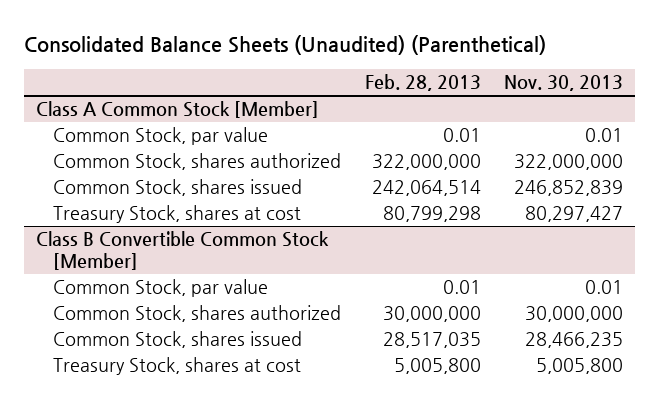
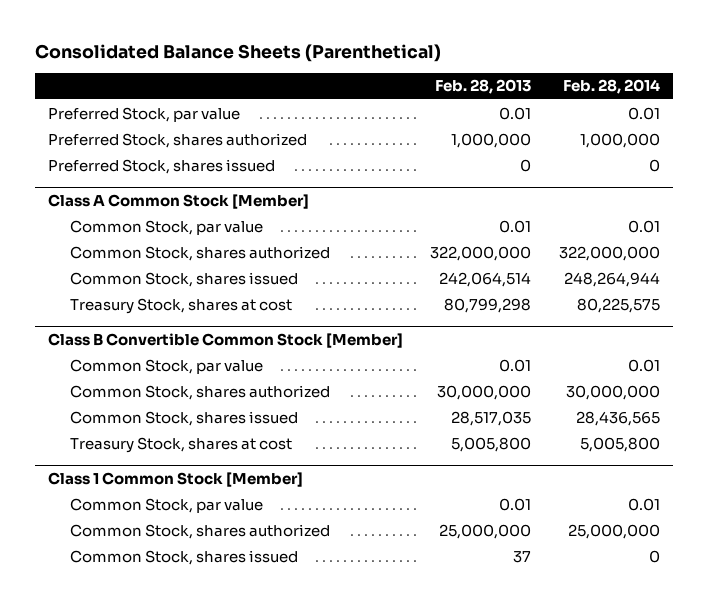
- Consolidated Balance Sheets (Unaudited) (Parenthetical)
+ Consolidated Balance Sheets (Parenthetical)
- | Feb. 28, 2013 | Nov. 30, 2013
+ | Feb. 28, 2013 | Feb. 28, 2014
+ Preferred Stock, par value | 0.01 | 0.01
+ Preferred Stock, shares authorized | 1,000,000 | 1,000,000
+ Preferred Stock, shares issued | 0 | 0
+ Class 1 Common Stock [Member]
+ Common Stock, par value | 0.01 | 0.01
+ Common Stock, shares authorized | 25,000,000 | 25,000,000
+ Common Stock, shares issued | 37 | 0

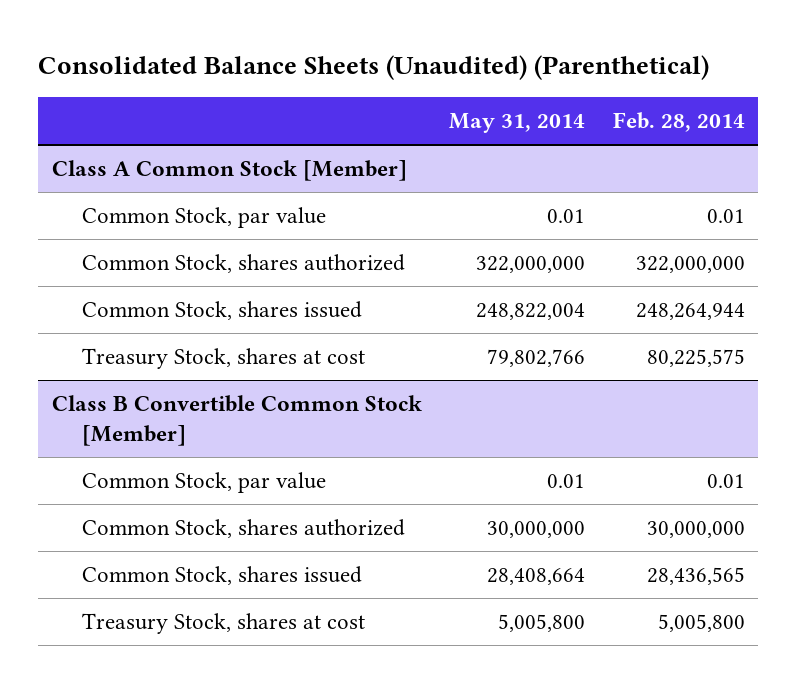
- Consolidated Balance Sheets (Parenthetical)
+ Consolidated Balance Sheets (Unaudited) (Parenthetical)
- | Feb. 28, 2013 | Feb. 28, 2014
+ | May 31, 2014 | Feb. 28, 2014
- Preferred Stock, par value | 0.01 | 0.01
- Preferred Stock, shares authorized | 1,000,000 | 1,000,000
- Preferred Stock, shares issued | 0 | 0
- Class 1 Common Stock [Member]
- Common Stock, par value | 0.01 | 0.01
- Common Stock, shares authorized | 25,000,000 | 25,000,000
- Common Stock, shares issued | 37 | 0

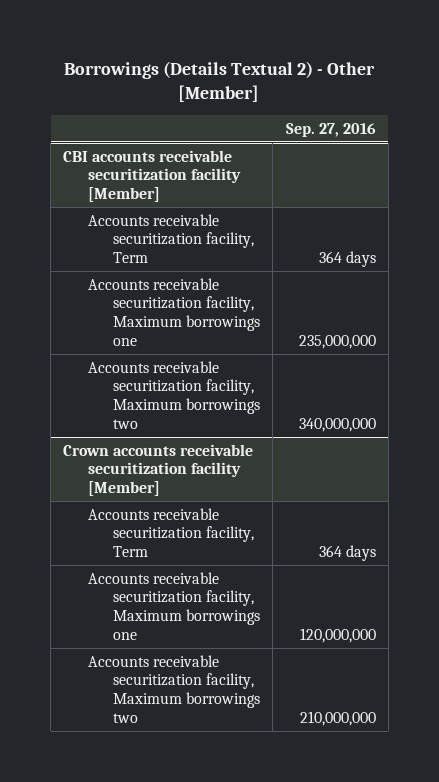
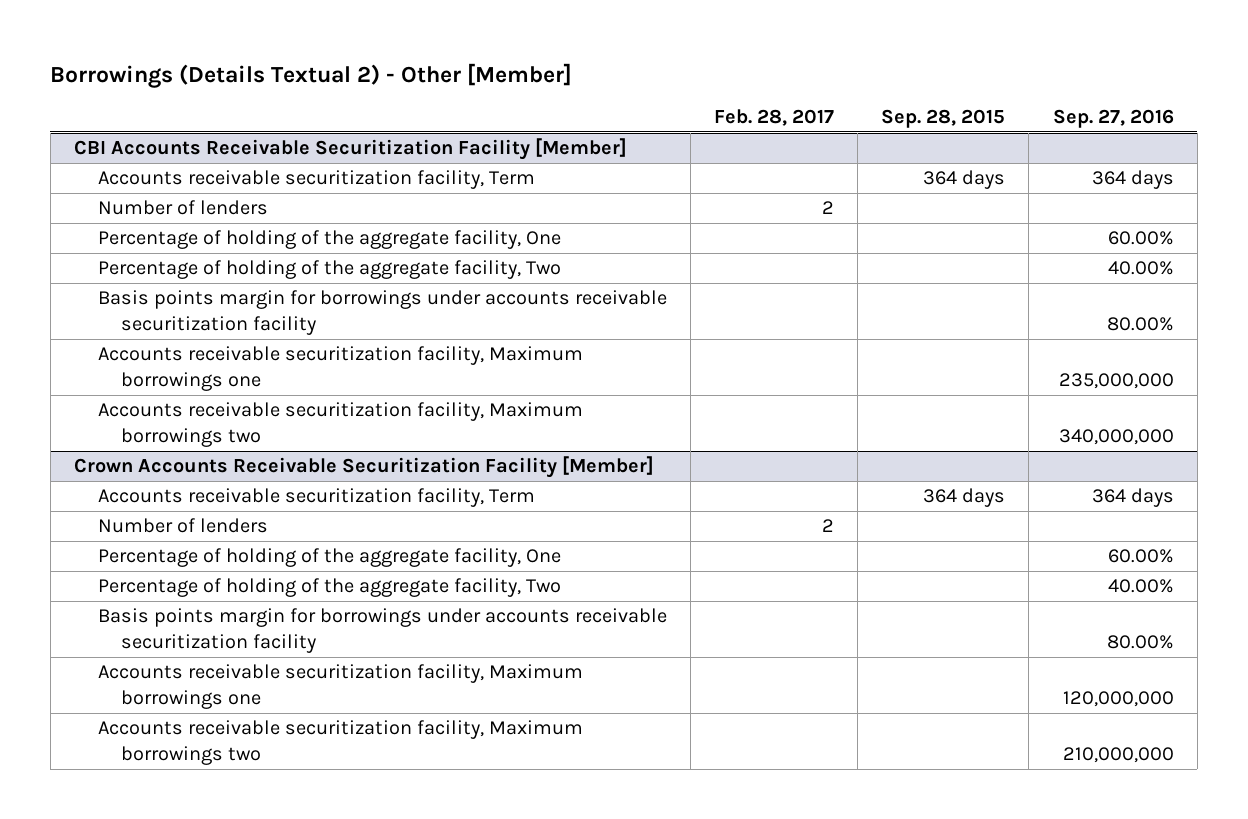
- | Sep. 27, 2016
+ | Feb. 28, 2017 | Sep. 28, 2015 | Sep. 27, 2016
- CBI accounts receivable securitization facility [Member]
+ CBI Accounts Receivable Securitization Facility [Member]
+ Number of lenders | 2 | |
+ Percentage of holding of the aggregate facility, One | | | 60.00%
+ Percentage of holding of the aggregate facility, Two | | | 40.00%
+ Basis points margin for borrowings under accounts receivable securitization facility | | | 80.00%
- Crown accounts receivable securitization facility [Member]
+ Crown Accounts Receivable Securitization Facility [Member]
+ Number of lenders | 2 | |
+ Percentage of holding of the aggregate facility, One | | | 60.00%
+ Percentage of holding of the aggregate facility, Two | | | 40.00%
+ Basis points margin for borrowings under accounts receivable securitization facility | | | 80.00%

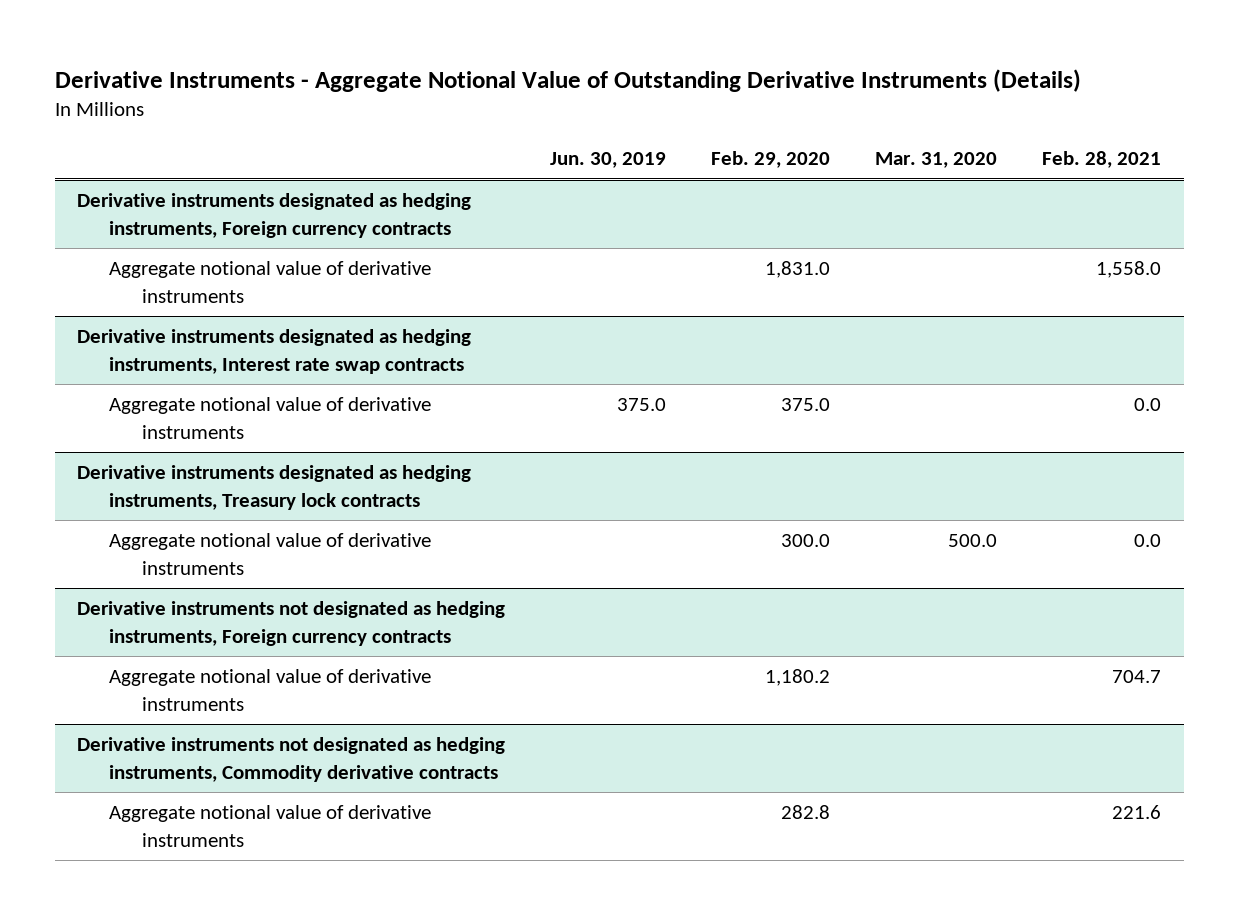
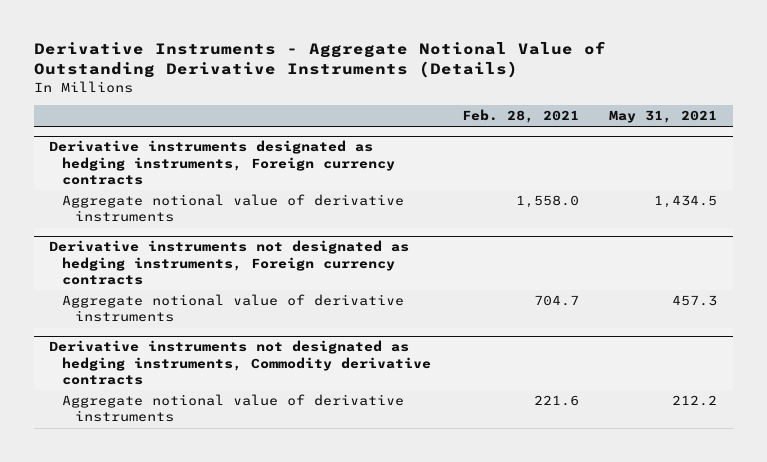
- | Jun. 30, 2019 | Feb. 29, 2020 | Mar. 31, 2020 | Feb. 28, 2021
+ | Feb. 28, 2021 | May 31, 2021
- Derivative instruments designated as hedging instruments, Interest rate swap contracts
- Aggregate notional value of derivative instruments | 375.0 | 375.0 | | 0.0
- Derivative instruments designated as hedging instruments, Treasury lock contracts
- Aggregate notional value of derivative instruments | | 300.0 | 500.0 | 0.0

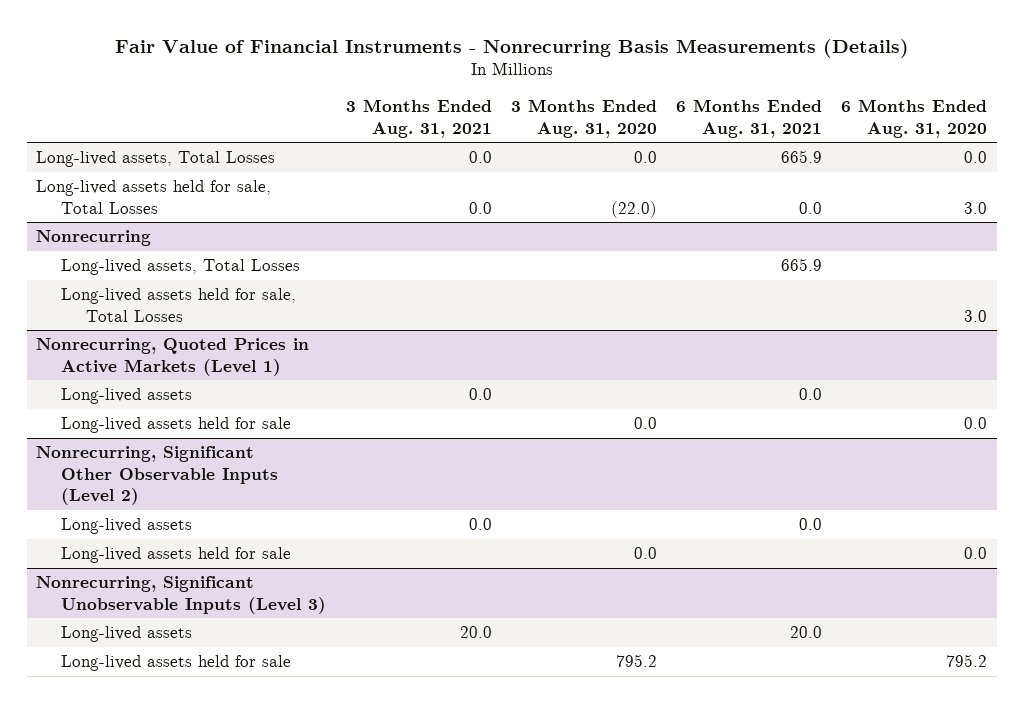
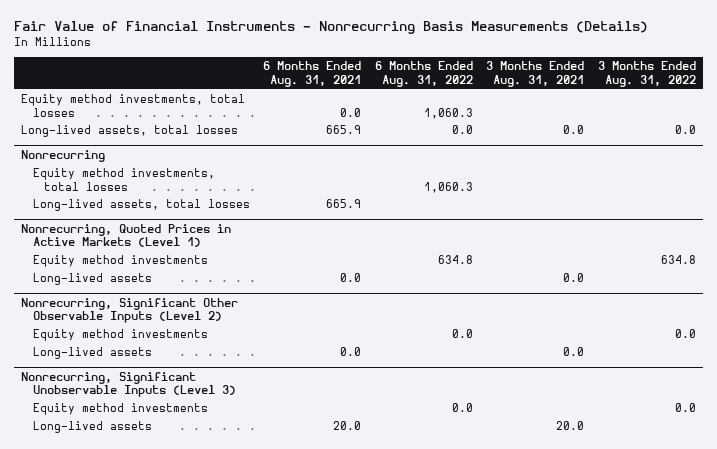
- | 3 Months Ended Aug. 31, 2021 | 3 Months Ended Aug. 31, 2020 | 6 Months Ended Aug. 31, 2021 | 6 Months Ended Aug. 31, 2020
+ | 6 Months Ended Aug. 31, 2021 | 6 Months Ended Aug. 31, 2022 | 3 Months Ended Aug. 31, 2021 | 3 Months Ended Aug. 31, 2022
- Long-lived assets, Total Losses | 0.0 | 0.0 | 665.9 | 0.0
- Long-lived assets held for sale, Total Losses | 0.0 | (22.0) | 0.0 | 3.0
+ Equity method investments, total losses | 0.0 | 1,060.3 | |
+ Long-lived assets, total losses | 665.9 | 0.0 | 0.0 | 0.0
@ Nonrecurring
- Long-lived assets, Total Losses | | | 665.9 |
- Long-lived assets held for sale, Total Losses | | | | 3.0
+ Equity method investments, total losses | | 1,060.3 | |
+ Long-lived assets, total losses | 665.9 | | |
@ Nonrecurring, Quoted Prices in Active Markets (Level 1)
+ Equity method investments | | 634.8 | | 634.8
- Long-lived assets held for sale | | 0.0 | | 0.0
@ Nonrecurring, Significant Other Observable Inputs (Level 2)
+ Equity method investments | | 0.0 | | 0.0
- Long-lived assets held for sale | | 0.0 | | 0.0
@ Nonrecurring, Significant Unobservable Inputs (Level 3)
+ Equity method investments | | 0.0 | | 0.0
- Long-lived assets held for sale | | 795.2 | | 795.2

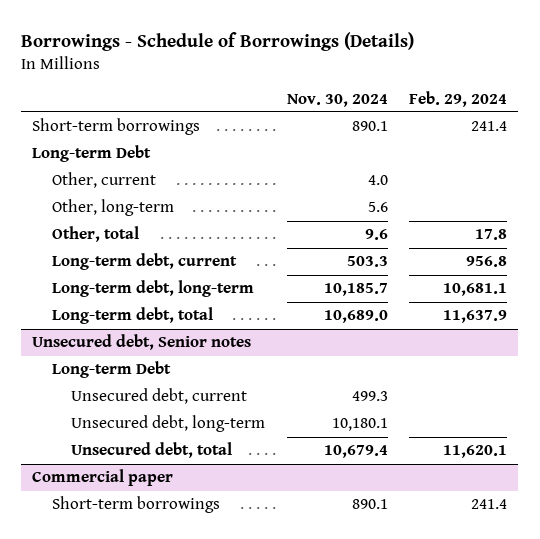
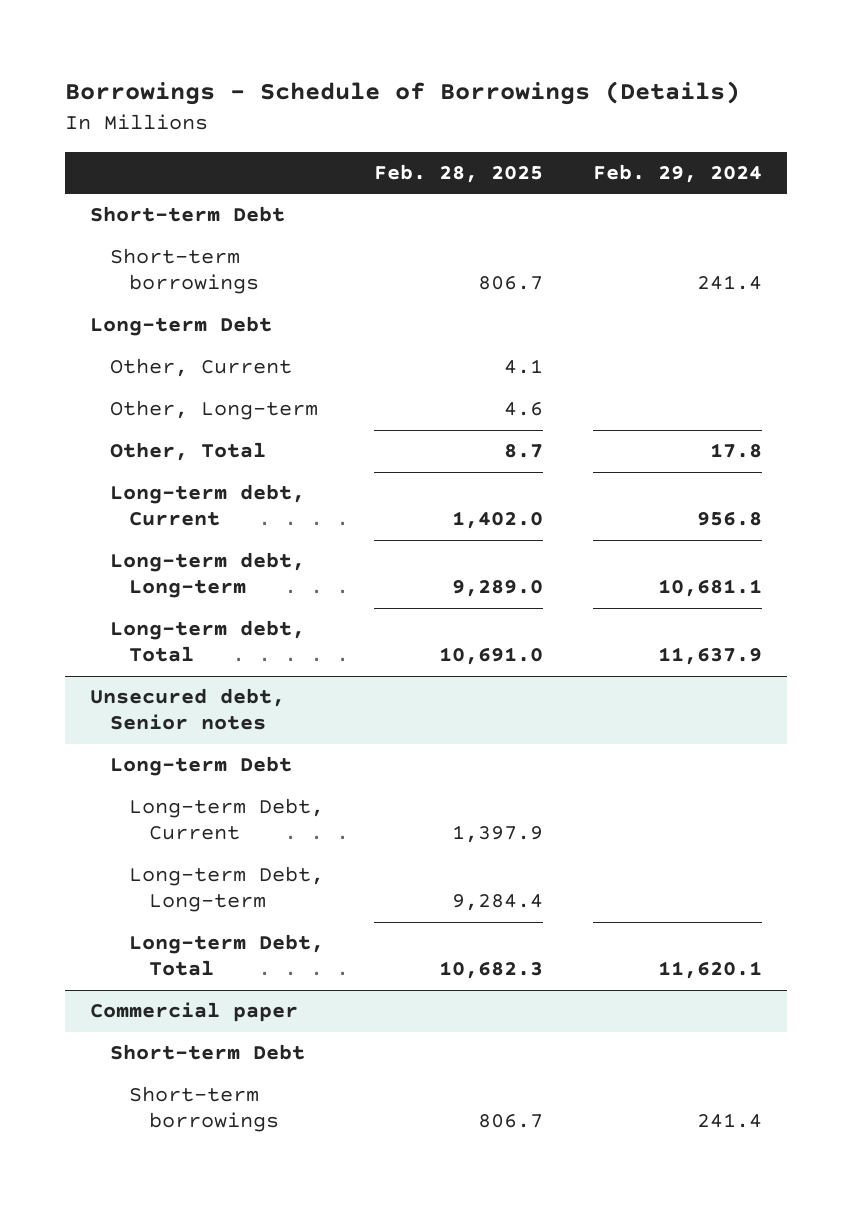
- | Nov. 30, 2024 | Feb. 29, 2024
+ | Feb. 28, 2025 | Feb. 29, 2024
+ Short-term Debt
- Other, current | 4.0 |
- Other, long-term | 5.6 |
- Other, total | 9.6 | 17.8
- Long-term debt, current | 503.3 | 956.8
- Long-term debt, long-term | 10,185.7 | 10,681.1
- Long-term debt, total | 10,689.0 | 11,637.9
+ Other, Current | 4.1 |
+ Other, Long-term | 4.6 |
+ Other, Total | 8.7 | 17.8
+ Long-term debt, Current | 1,402.0 | 956.8
+ Long-term debt, Long-term | 9,289.0 | 10,681.1
+ Long-term debt, Total | 10,691.0 | 11,637.9
@ Unsecured debt, Senior notes
- Unsecured debt, current | 499.3 |
- Unsecured debt, long-term | 10,180.1 |
- Unsecured debt, total | 10,679.4 | 11,620.1
+ Long-term Debt, Current | 1,397.9 |
+ Long-term Debt, Long-term | 9,284.4 |
+ Long-term Debt, Total | 10,682.3 | 11,620.1
@ Commercial paper
+ Short-term Debt

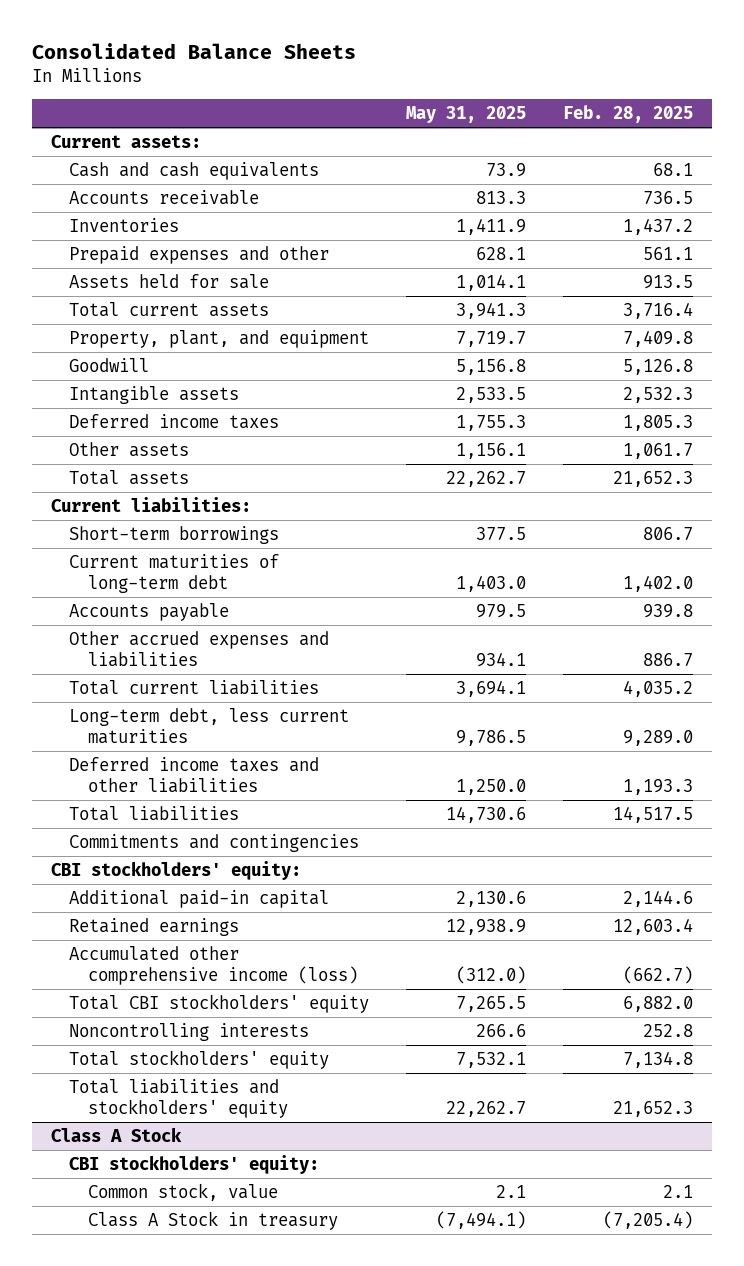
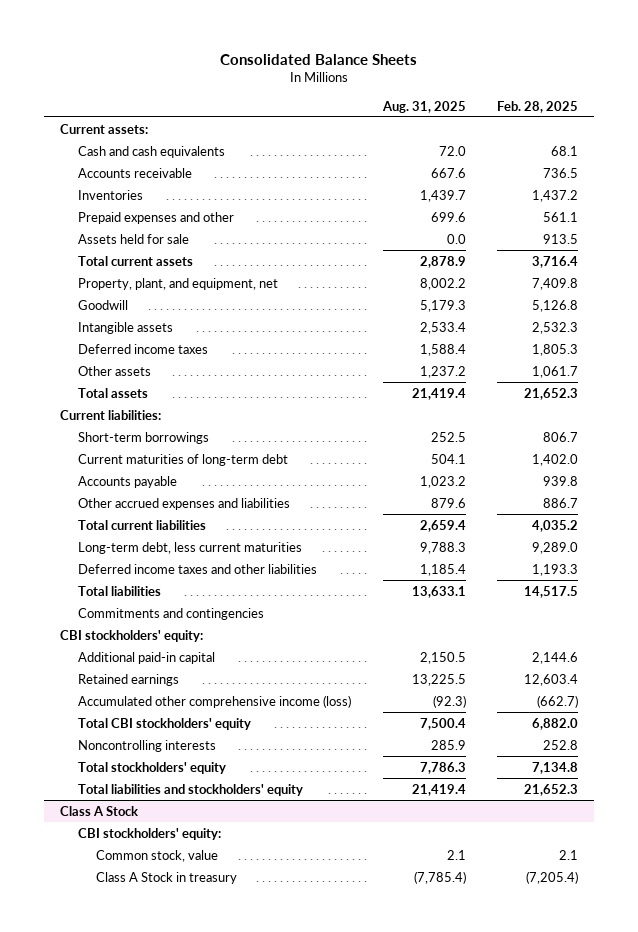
- | May 31, 2025 | Feb. 28, 2025
+ | Aug. 31, 2025 | Feb. 28, 2025
- Property, plant, and equipment | 7,719.7 | 7,409.8
+ Property, plant, and equipment, net | 8,002.2 | 7,409.8

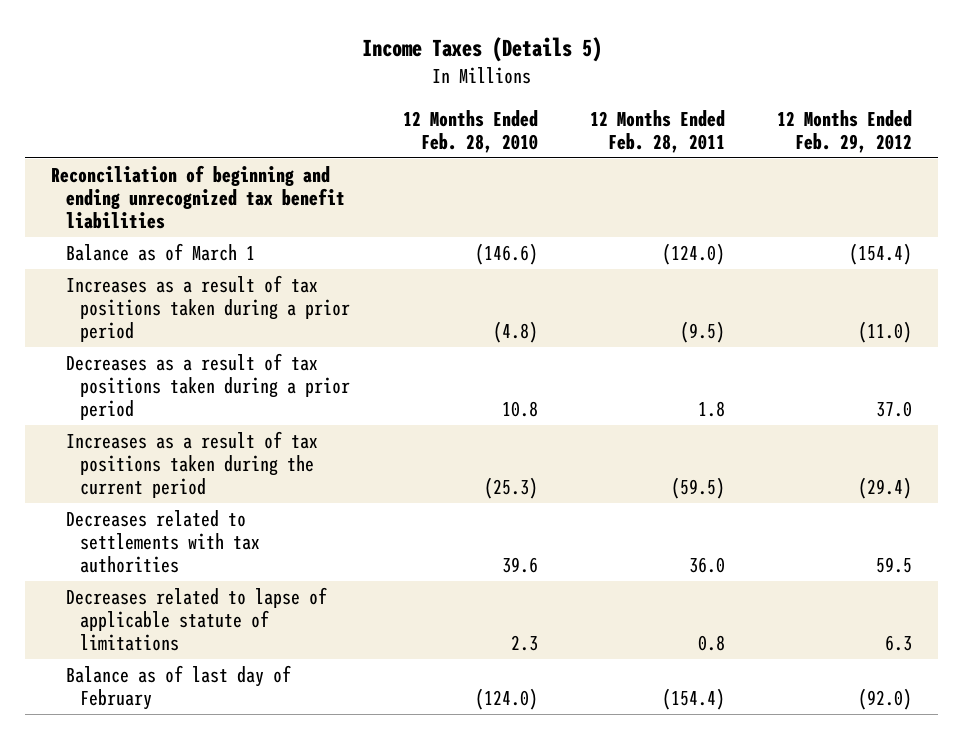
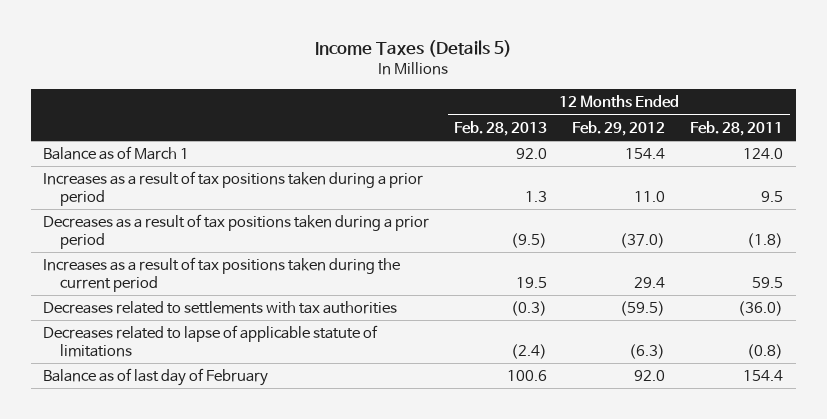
- | 12 Months Ended Feb. 28, 2010 | 12 Months Ended Feb. 28, 2011 | 12 Months Ended Feb. 29, 2012
+ | 12 Months Ended Feb. 28, 2013 | 12 Months Ended Feb. 29, 2012 | 12 Months Ended Feb. 28, 2011
- Reconciliation of beginning and ending unrecognized tax benefit liabilities
- Balance as of March 1 | (146.6) | (124.0) | (154.4)
- Increases as a result of tax positions taken during a prior period | (4.8) | (9.5) | (11.0)
- Decreases as a result of tax positions taken during a prior period | 10.8 | 1.8 | 37.0
- Increases as a result of tax positions taken during the current period | (25.3) | (59.5) | (29.4)
- Decreases related to settlements with tax authorities | 39.6 | 36.0 | 59.5
- Decreases related to lapse of applicable statute of limitations | 2.3 | 0.8 | 6.3
- Balance as of last day of February | (124.0) | (154.4) | (92.0)
+ Balance as of March 1 | 92.0 | 154.4 | 124.0
+ Increases as a result of tax positions taken during a prior period | 1.3 | 11.0 | 9.5
+ Decreases as a result of tax positions taken during a prior period | (9.5) | (37.0) | (1.8)
+ Increases as a result of tax positions taken during the current period | 19.5 | 29.4 | 59.5
+ Decreases related to settlements with tax authorities | (0.3) | (59.5) | (36.0)
+ Decreases related to lapse of applicable statute of limitations | (2.4) | (6.3) | (0.8)
+ Balance as of last day of February | 100.6 | 92.0 | 154.4

